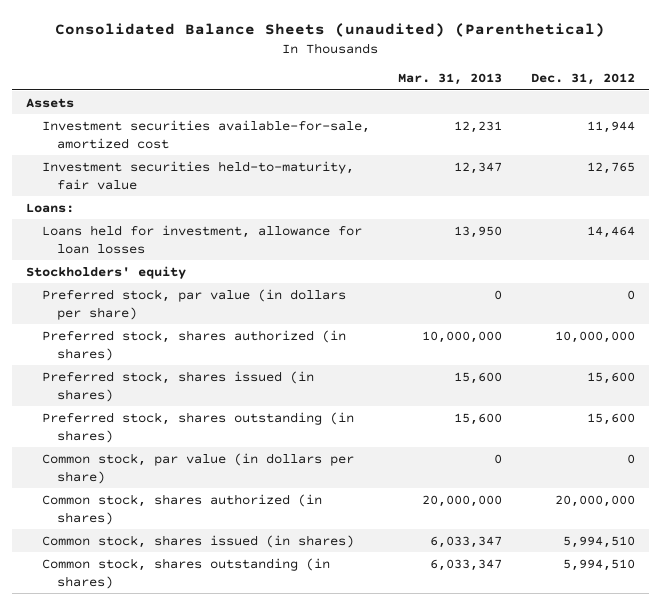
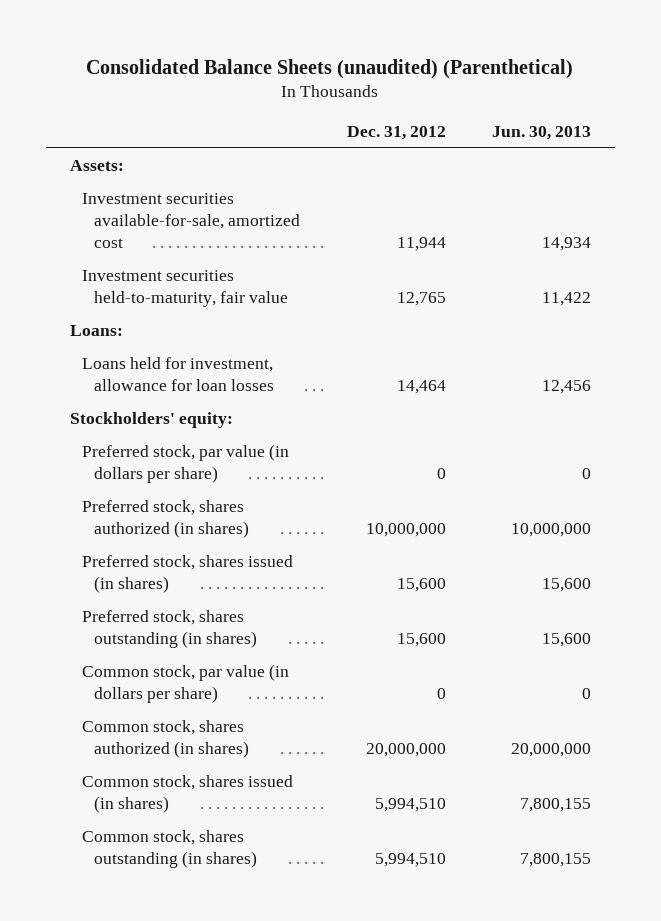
- | Mar. 31, 2013 | Dec. 31, 2012
+ | Dec. 31, 2012 | Jun. 30, 2013
- Assets
+ Assets:
- Stockholders' equity
+ Stockholders' equity:

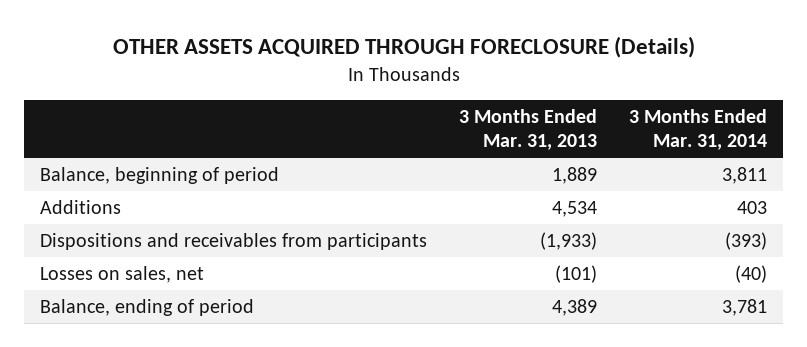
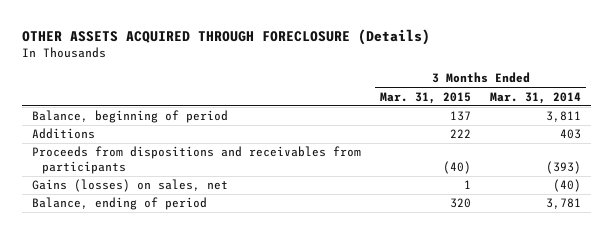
- | 3 Months Ended Mar. 31, 2013 | 3 Months Ended Mar. 31, 2014
+ | 3 Months Ended Mar. 31, 2015 | 3 Months Ended Mar. 31, 2014
- Dispositions and receivables from participants | (1,933) | (393)
- Losses on sales, net | (101) | (40)
+ Proceeds from dispositions and receivables from participants | (40) | (393)
+ Gains (losses) on sales, net | 1 | (40)

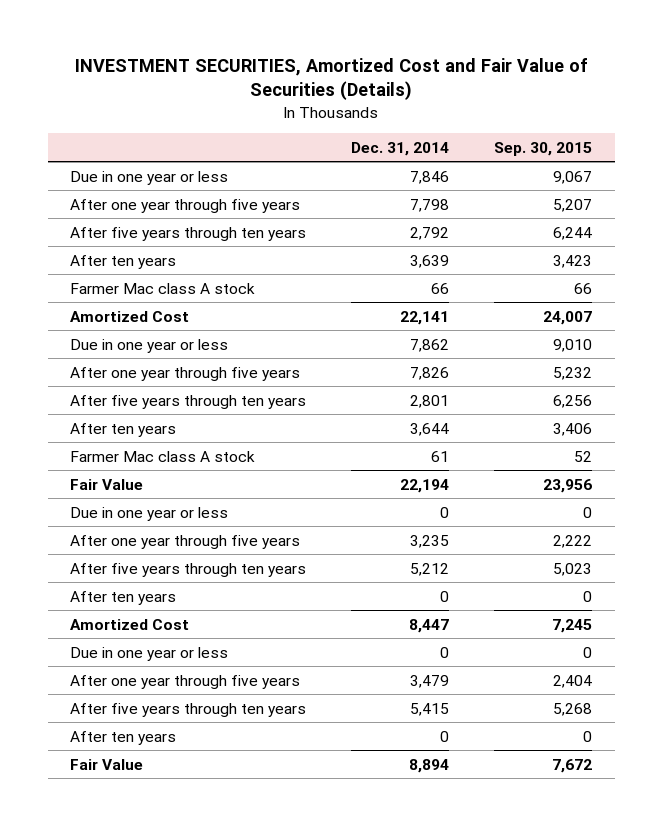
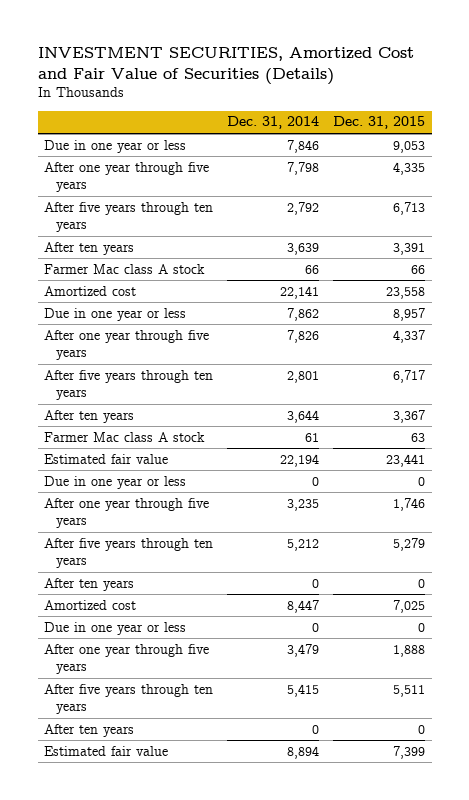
- | Dec. 31, 2014 | Sep. 30, 2015
+ | Dec. 31, 2014 | Dec. 31, 2015
- Amortized Cost | 22,141 | 24,007
+ Amortized cost | 22,141 | 23,558
- Fair Value | 22,194 | 23,956
+ Estimated fair value | 22,194 | 23,441
- Amortized Cost | 8,447 | 7,245
+ Amortized cost | 8,447 | 7,025
- Fair Value | 8,894 | 7,672
+ Estimated fair value | 8,894 | 7,399

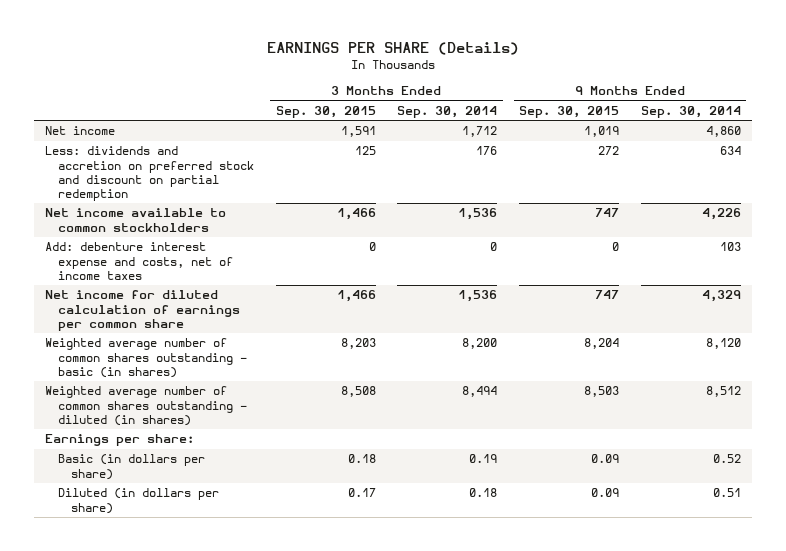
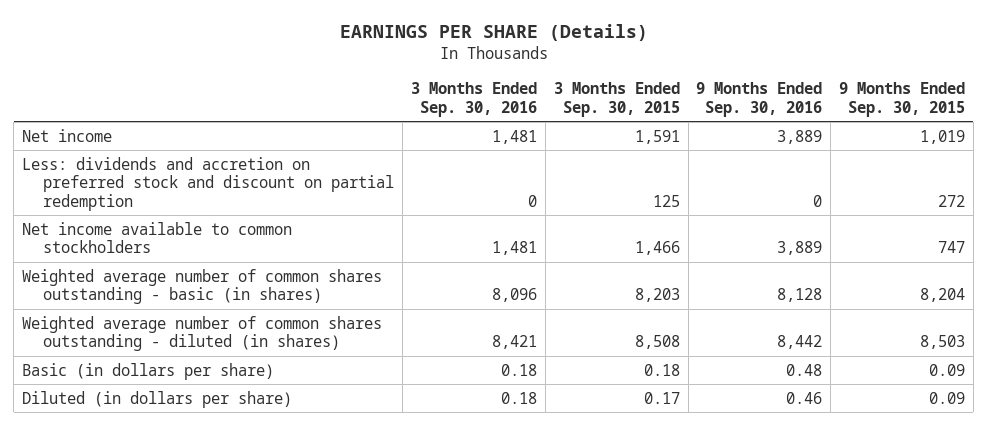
- | 3 Months Ended Sep. 30, 2015 | 3 Months Ended Sep. 30, 2014 | 9 Months Ended Sep. 30, 2015 | 9 Months Ended Sep. 30, 2014
+ | 3 Months Ended Sep. 30, 2016 | 3 Months Ended Sep. 30, 2015 | 9 Months Ended Sep. 30, 2016 | 9 Months Ended Sep. 30, 2015
- Add: debenture interest expense and costs, net of income taxes | 0 | 0 | 0 | 103
- Net income for diluted calculation of earnings per common share | 1,466 | 1,536 | 747 | 4,329
- Earnings per share:

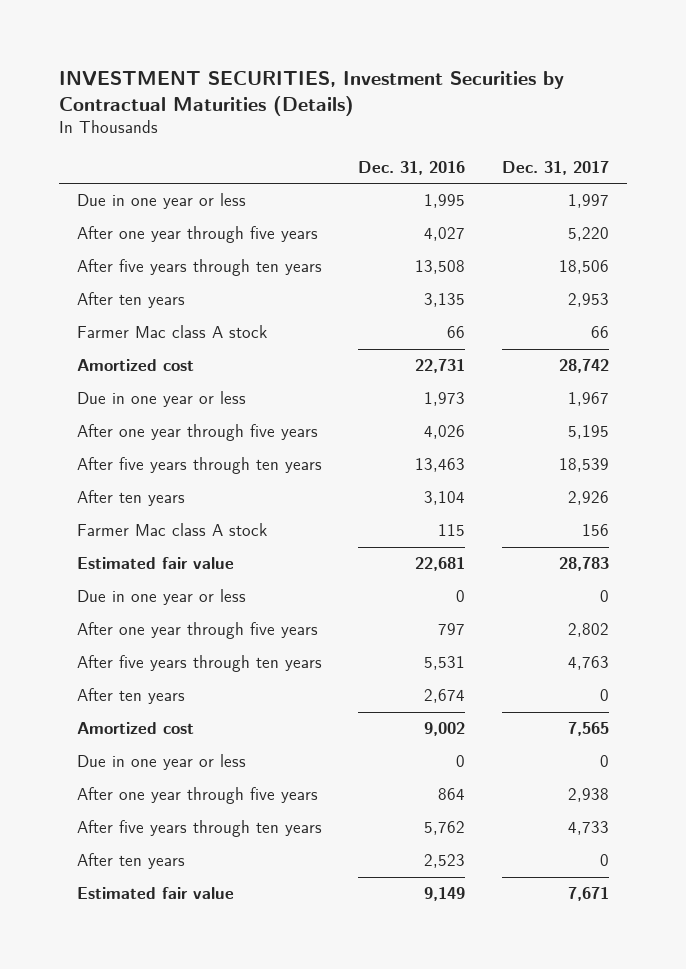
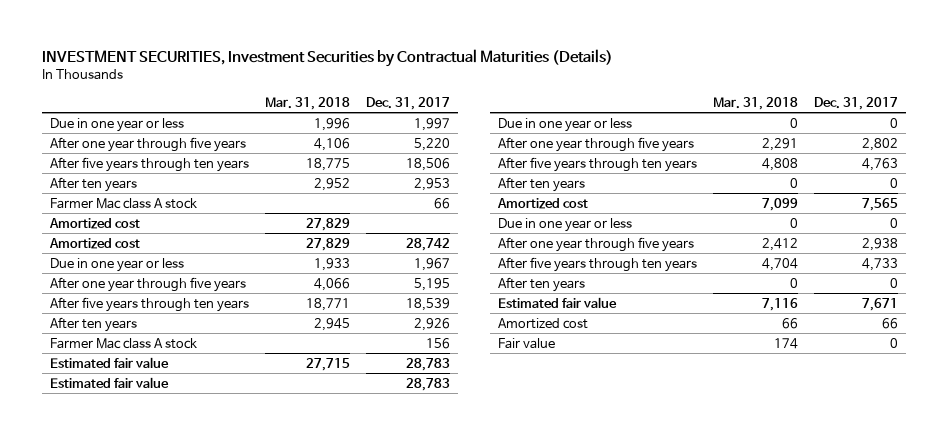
- | Dec. 31, 2016 | Dec. 31, 2017
+ | Mar. 31, 2018 | Dec. 31, 2017
+ Amortized cost | 27,829 |
+ Estimated fair value | | 28,783
+ Amortized cost | 66 | 66
+ Fair value | 174 | 0

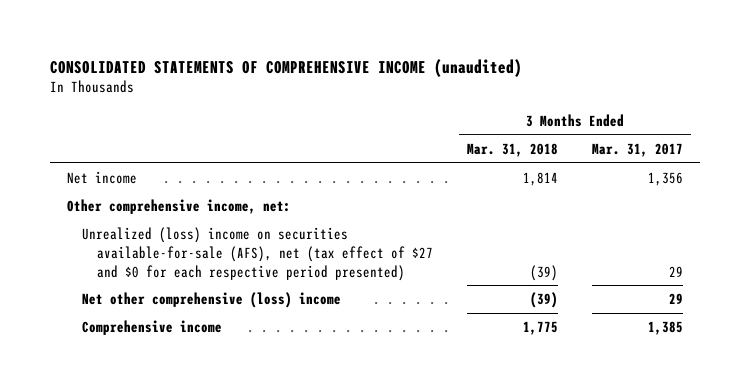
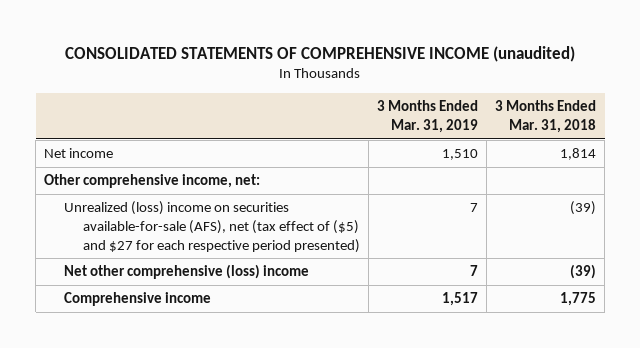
- | 3 Months Ended Mar. 31, 2018 | 3 Months Ended Mar. 31, 2017
+ | 3 Months Ended Mar. 31, 2019 | 3 Months Ended Mar. 31, 2018
- Unrealized (loss) income on securities available-for-sale (AFS), net (tax effect of $27 and $0 for each respective period presented) | (39) | 29
+ Unrealized (loss) income on securities available-for-sale (AFS), net (tax effect of ($5) and $27 for each respective period presented) | 7 | (39)

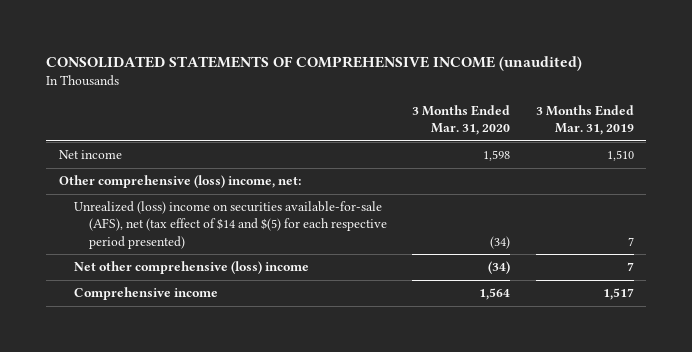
- | 3 Months Ended Mar. 31, 2019 | 3 Months Ended Mar. 31, 2018
+ | 3 Months Ended Mar. 31, 2020 | 3 Months Ended Mar. 31, 2019
- Other comprehensive income, net:
- Unrealized (loss) income on securities available-for-sale (AFS), net (tax effect of ($5) and $27 for each respective period presented) | 7 | (39)
+ Other comprehensive (loss) income, net:
+ Unrealized (loss) income on securities available-for-sale (AFS), net (tax effect of $14 and $(5) for each respective period presented) | (34) | 7

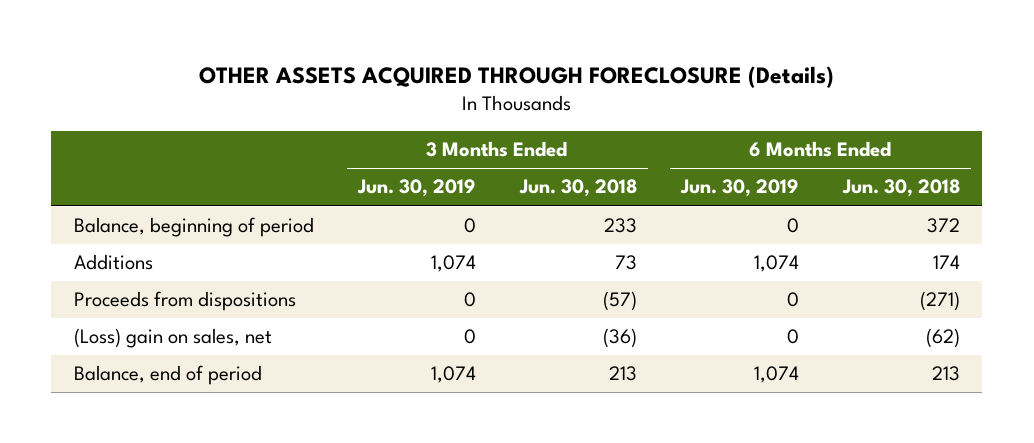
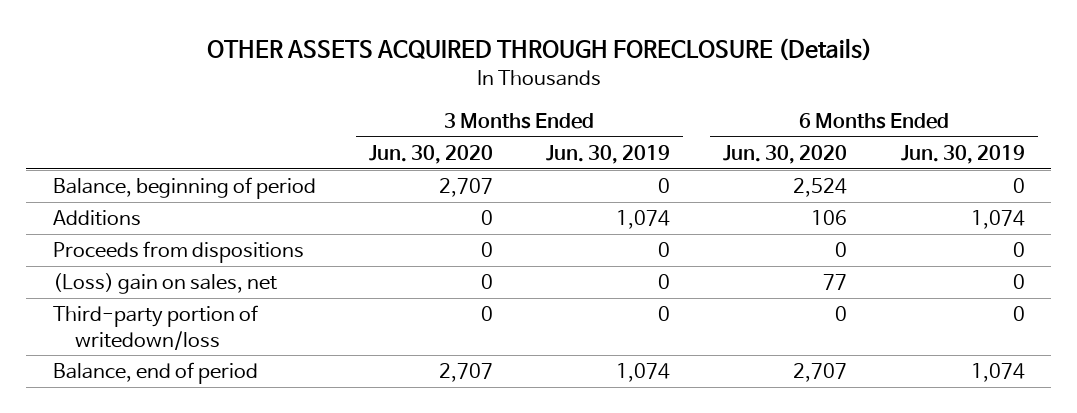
- | 3 Months Ended Jun. 30, 2019 | 3 Months Ended Jun. 30, 2018 | 6 Months Ended Jun. 30, 2019 | 6 Months Ended Jun. 30, 2018
+ | 3 Months Ended Jun. 30, 2020 | 3 Months Ended Jun. 30, 2019 | 6 Months Ended Jun. 30, 2020 | 6 Months Ended Jun. 30, 2019
+ Third-party portion of writedown/loss | 0 | 0 | 0 | 0

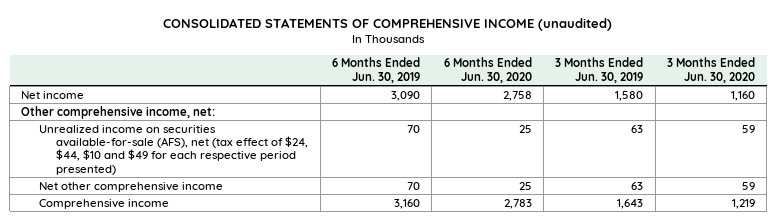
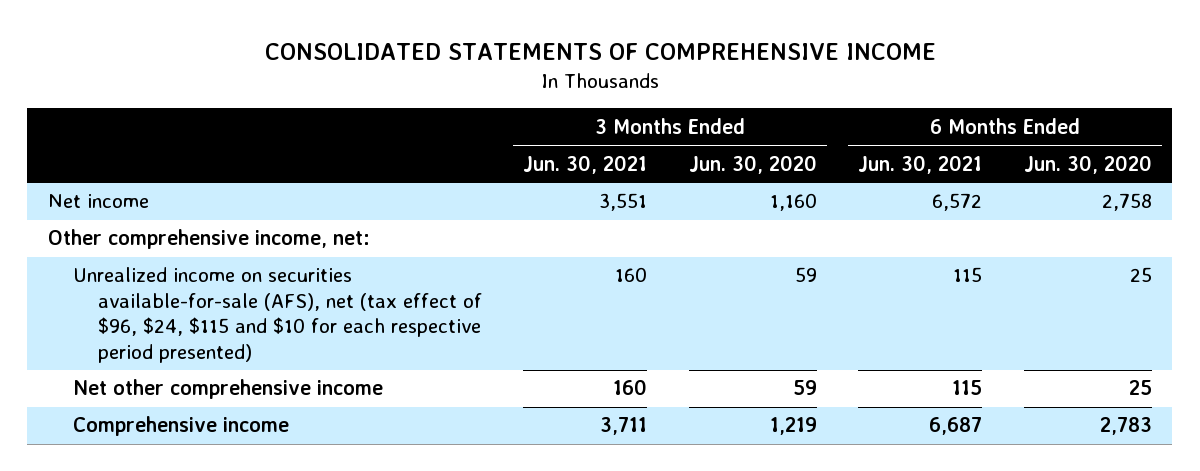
- CONSOLIDATED STATEMENTS OF COMPREHENSIVE INCOME (unaudited)
+ CONSOLIDATED STATEMENTS OF COMPREHENSIVE INCOME
- | 6 Months Ended Jun. 30, 2019 | 6 Months Ended Jun. 30, 2020 | 3 Months Ended Jun. 30, 2019 | 3 Months Ended Jun. 30, 2020
+ | 3 Months Ended Jun. 30, 2021 | 3 Months Ended Jun. 30, 2020 | 6 Months Ended Jun. 30, 2021 | 6 Months Ended Jun. 30, 2020
- Unrealized income on securities available-for-sale (AFS), net (tax effect of $24, $44, $10 and $49 for each respective period presented) | 70 | 25 | 63 | 59
+ Unrealized income on securities available-for-sale (AFS), net (tax effect of $96, $24, $115 and $10 for each respective period presented) | 160 | 59 | 115 | 25

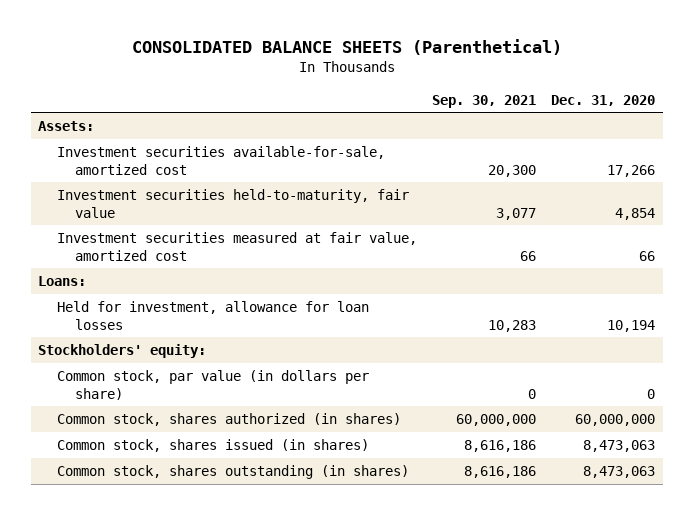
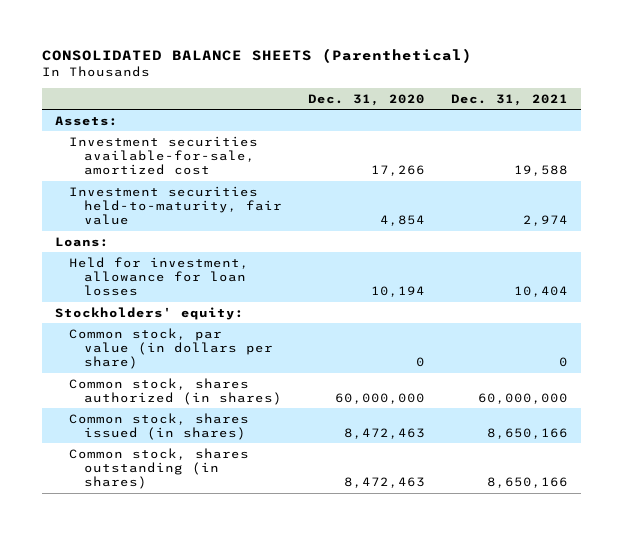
- | Sep. 30, 2021 | Dec. 31, 2020
+ | Dec. 31, 2020 | Dec. 31, 2021
- Investment securities measured at fair value, amortized cost | 66 | 66
- Common stock, shares issued (in shares) | 8,616,186 | 8,473,063
- Common stock, shares outstanding (in shares) | 8,616,186 | 8,473,063
+ Common stock, shares issued (in shares) | 8,472,463 | 8,650,166
+ Common stock, shares outstanding (in shares) | 8,472,463 | 8,650,166

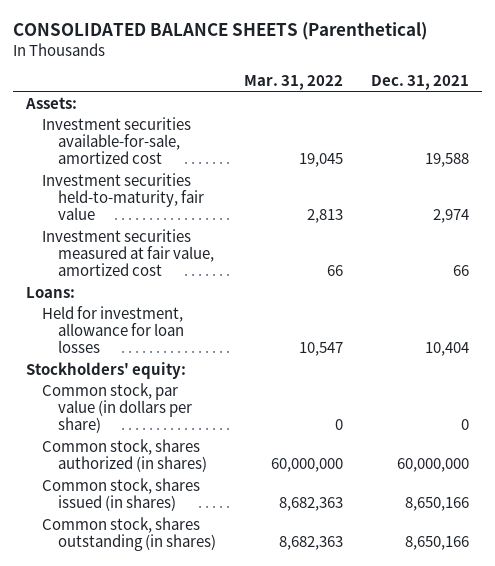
- | Dec. 31, 2020 | Dec. 31, 2021
+ | Mar. 31, 2022 | Dec. 31, 2021
+ Investment securities measured at fair value, amortized cost | 66 | 66

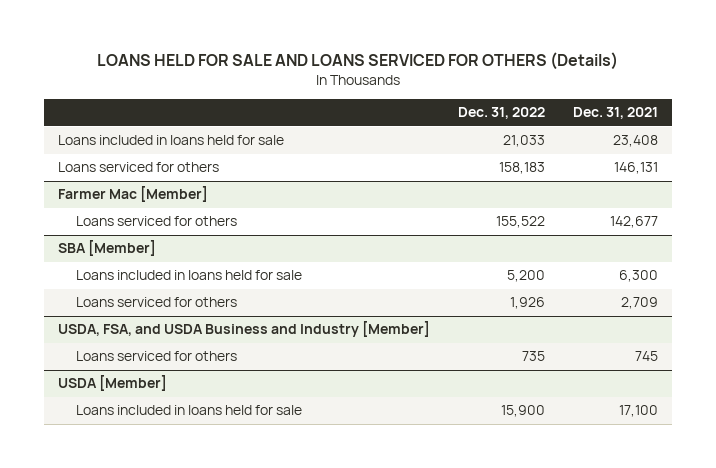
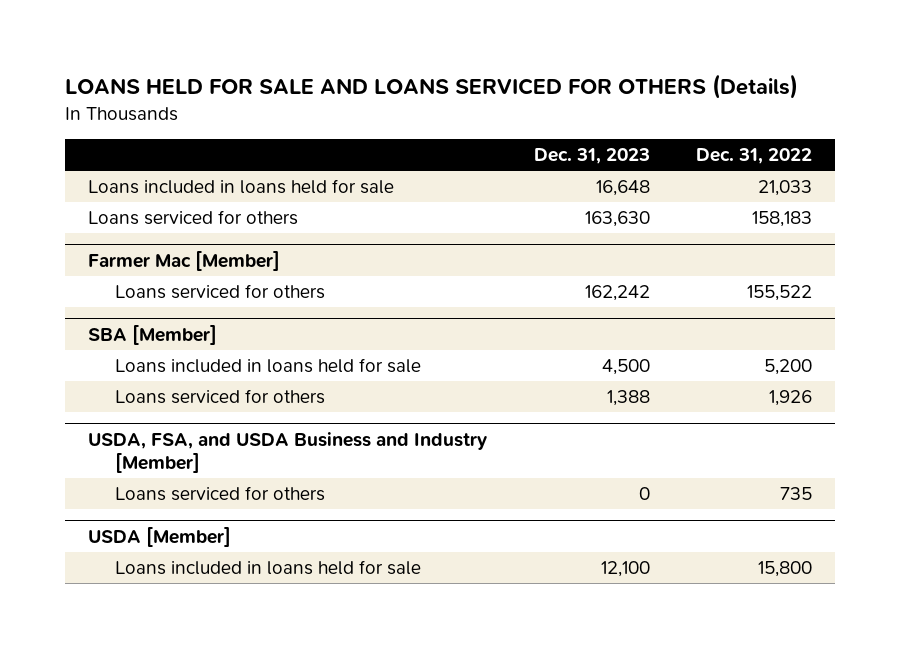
- | Dec. 31, 2022 | Dec. 31, 2021
+ | Dec. 31, 2023 | Dec. 31, 2022
@ USDA [Member]
- Loans included in loans held for sale | 15,900 | 17,100
+ Loans included in loans held for sale | 12,100 | 15,800

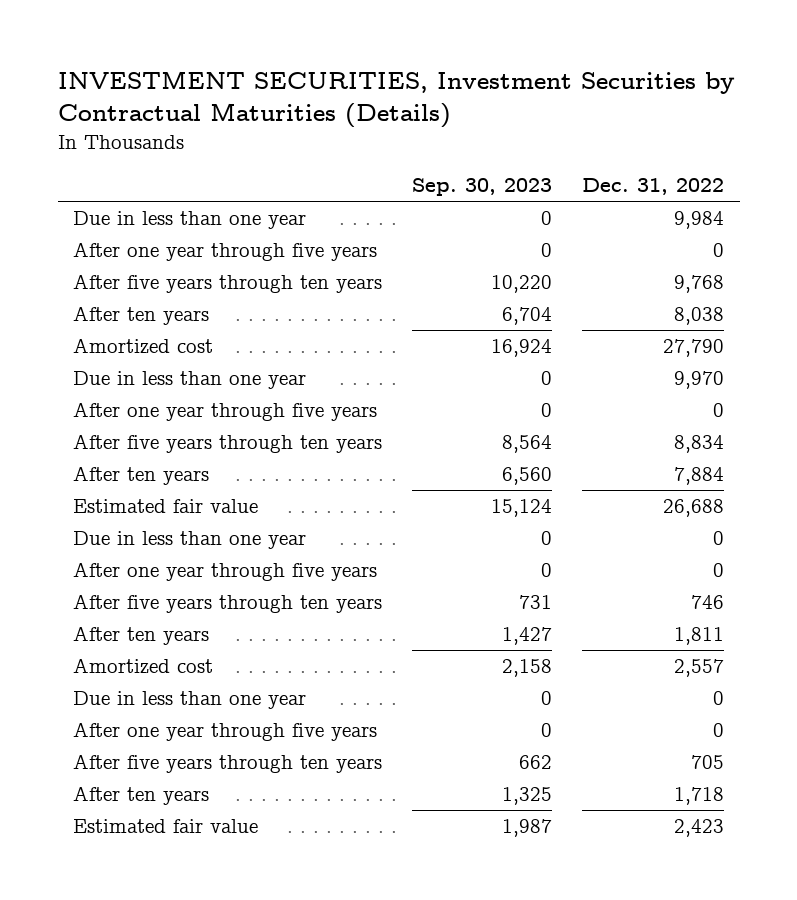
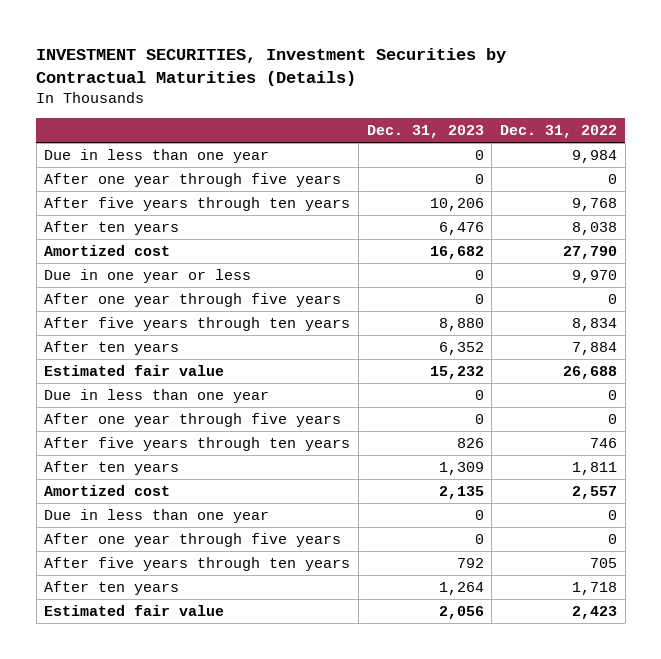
- | Sep. 30, 2023 | Dec. 31, 2022
+ | Dec. 31, 2023 | Dec. 31, 2022
- Due in less than one year | 0 | 9,970
+ Due in one year or less | 0 | 9,970

